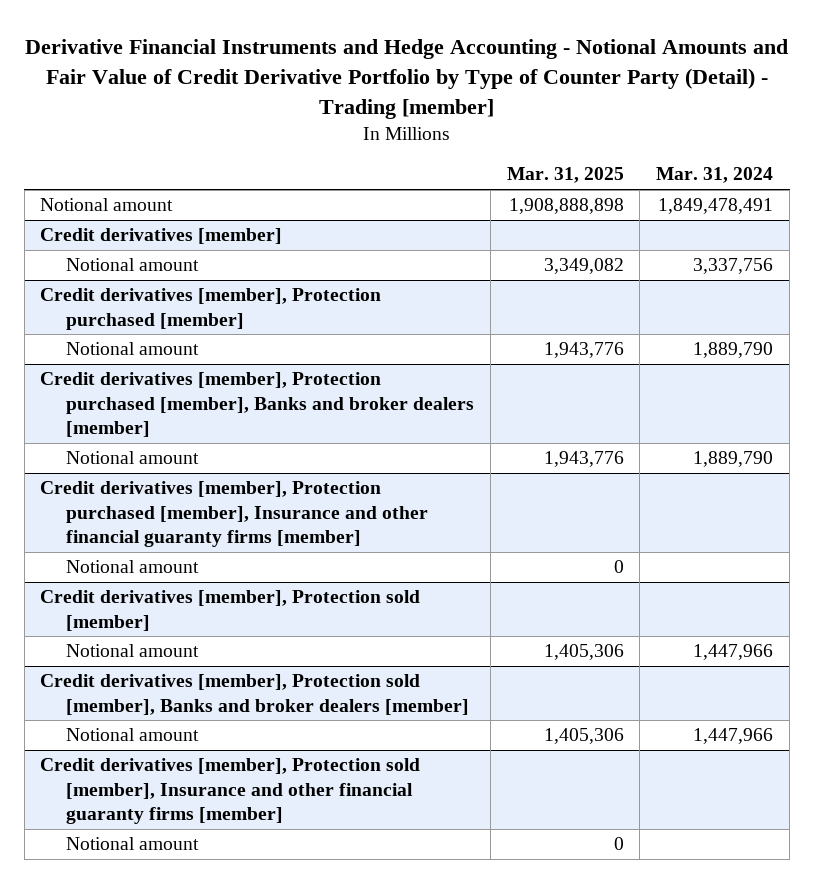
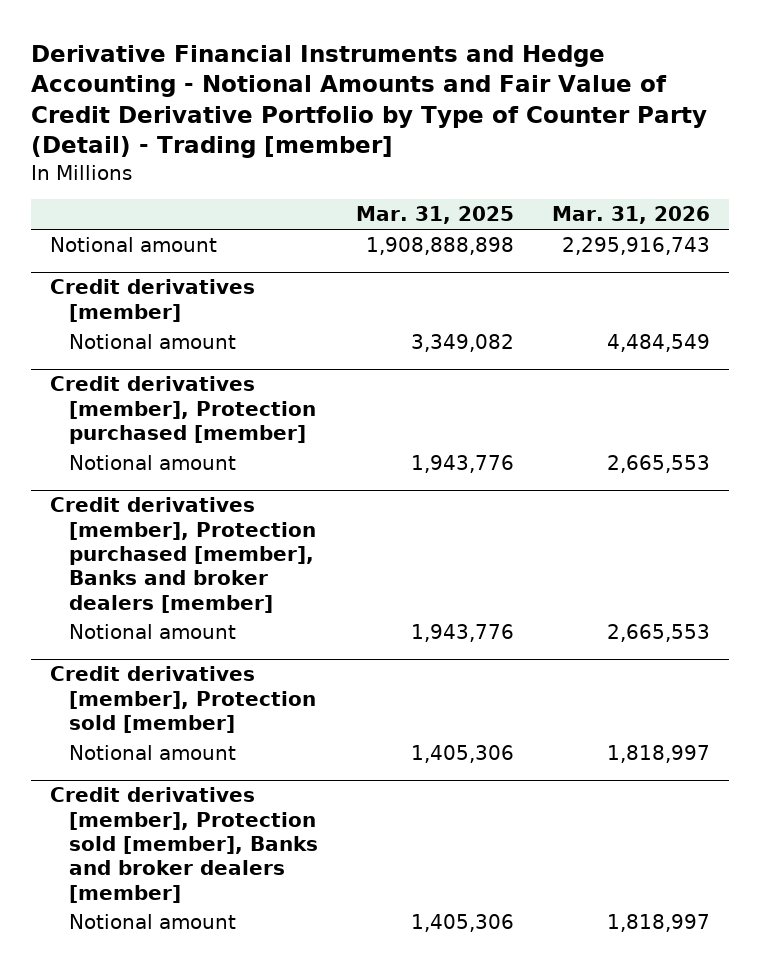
- | Mar. 31, 2025 | Mar. 31, 2024
+ | Mar. 31, 2025 | Mar. 31, 2026
- Credit derivatives [member], Protection purchased [member], Insurance and other financial guaranty firms [member]
- Notional amount | 0 |
- Credit derivatives [member], Protection sold [member], Insurance and other financial guaranty firms [member]
- Notional amount | 0 |

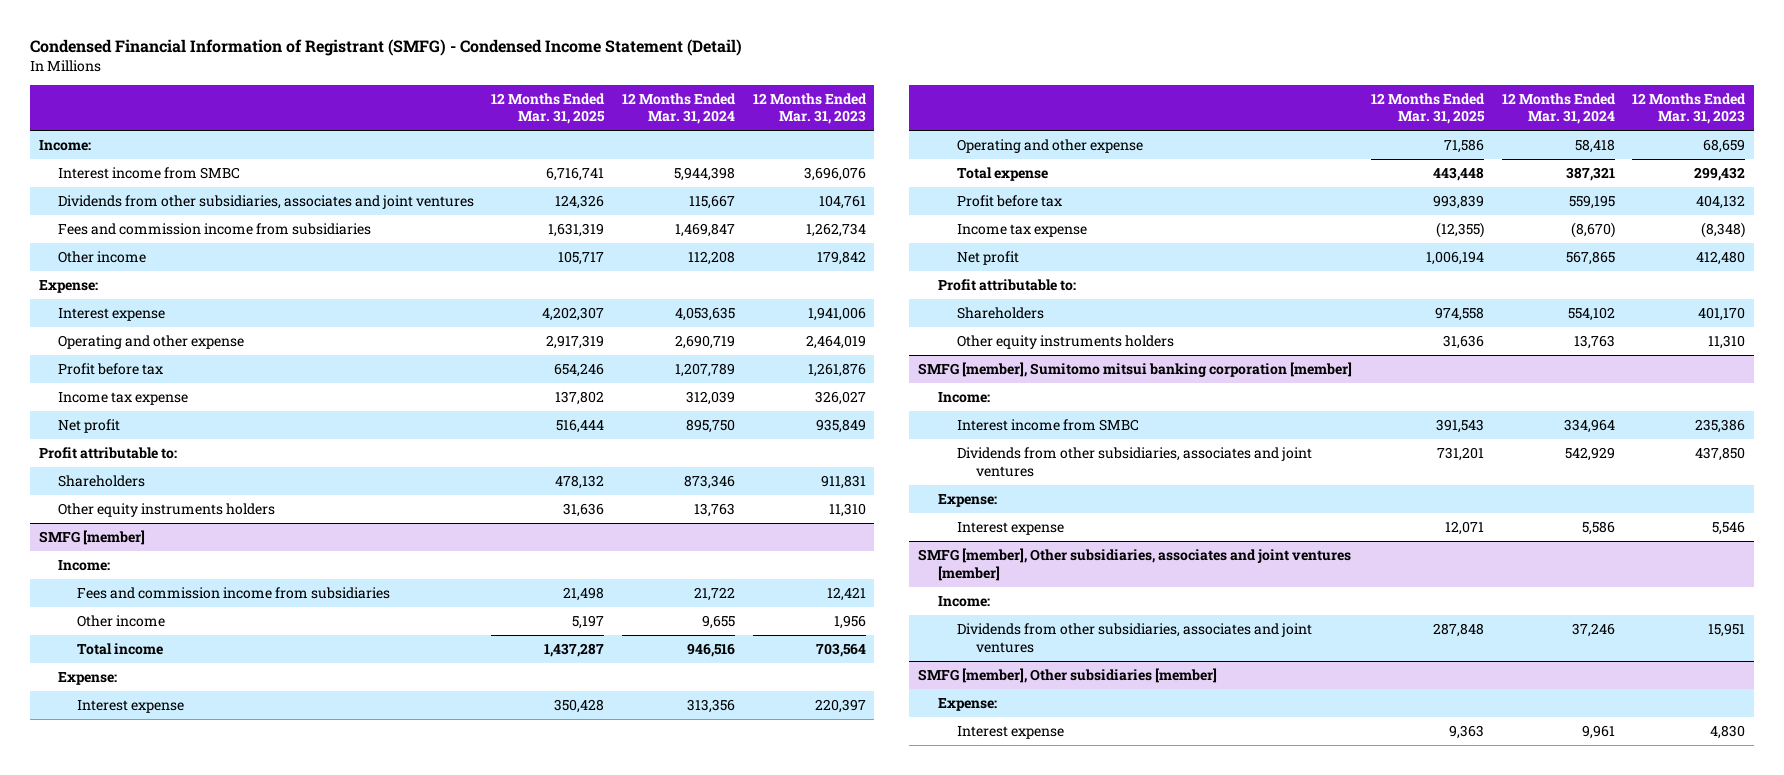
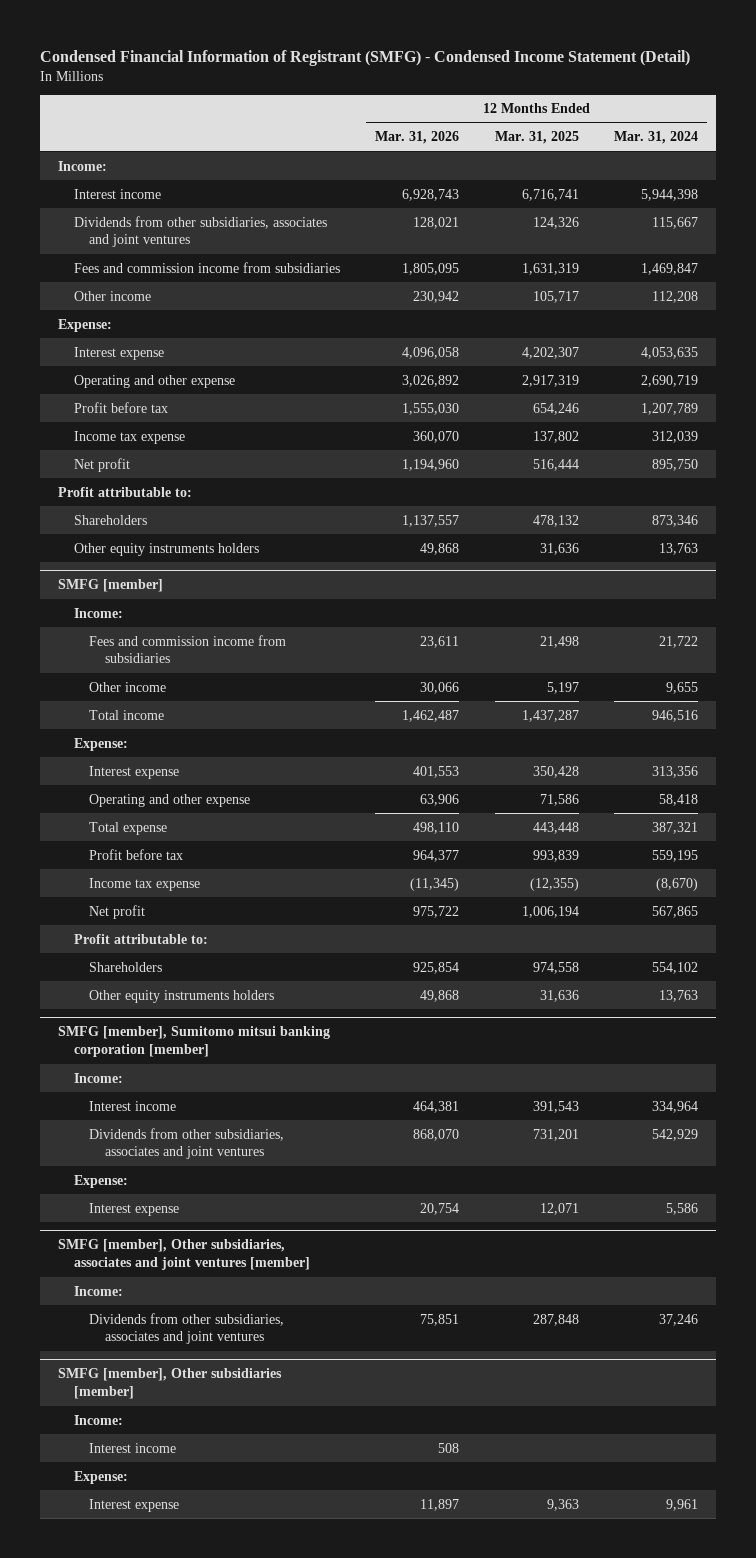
- | 12 Months Ended Mar. 31, 2025 | 12 Months Ended Mar. 31, 2024 | 12 Months Ended Mar. 31, 2023
+ | 12 Months Ended Mar. 31, 2026 | 12 Months Ended Mar. 31, 2025 | 12 Months Ended Mar. 31, 2024
- Interest income from SMBC | 6,716,741 | 5,944,398 | 3,696,076
+ Interest income | 6,928,743 | 6,716,741 | 5,944,398
@ SMFG [member], Sumitomo mitsui banking corporation [member]
- Interest income from SMBC | 391,543 | 334,964 | 235,386
+ Interest income | 464,381 | 391,543 | 334,964
@ SMFG [member], Other subsidiaries [member]
+ Income:
+ Interest income | 508 | |

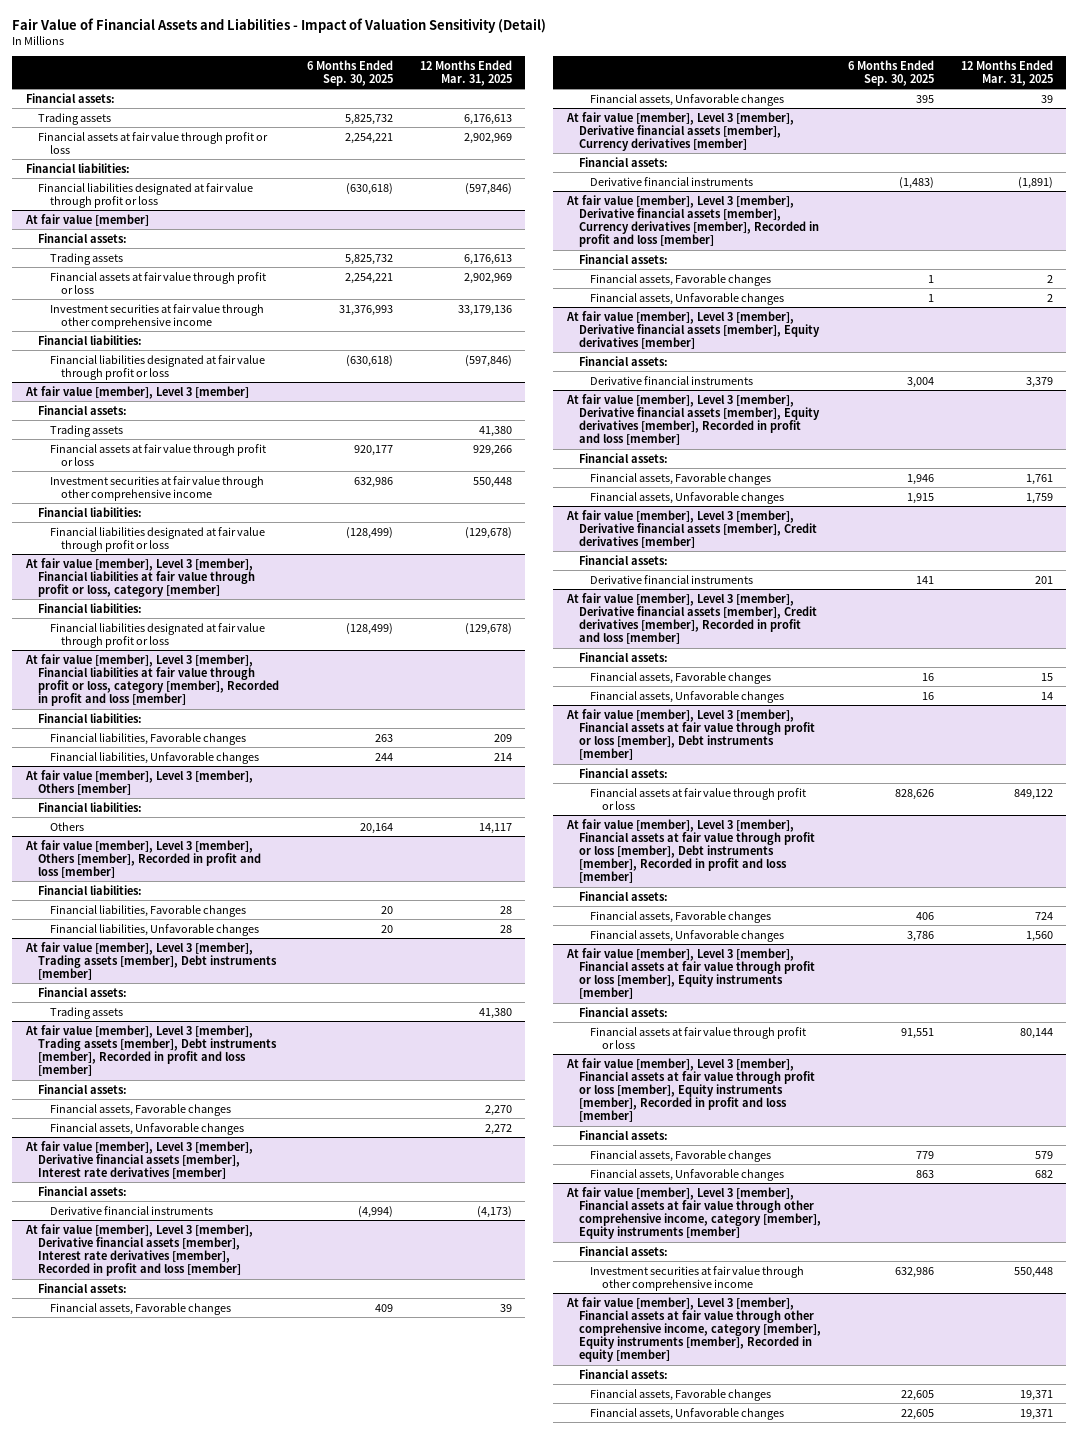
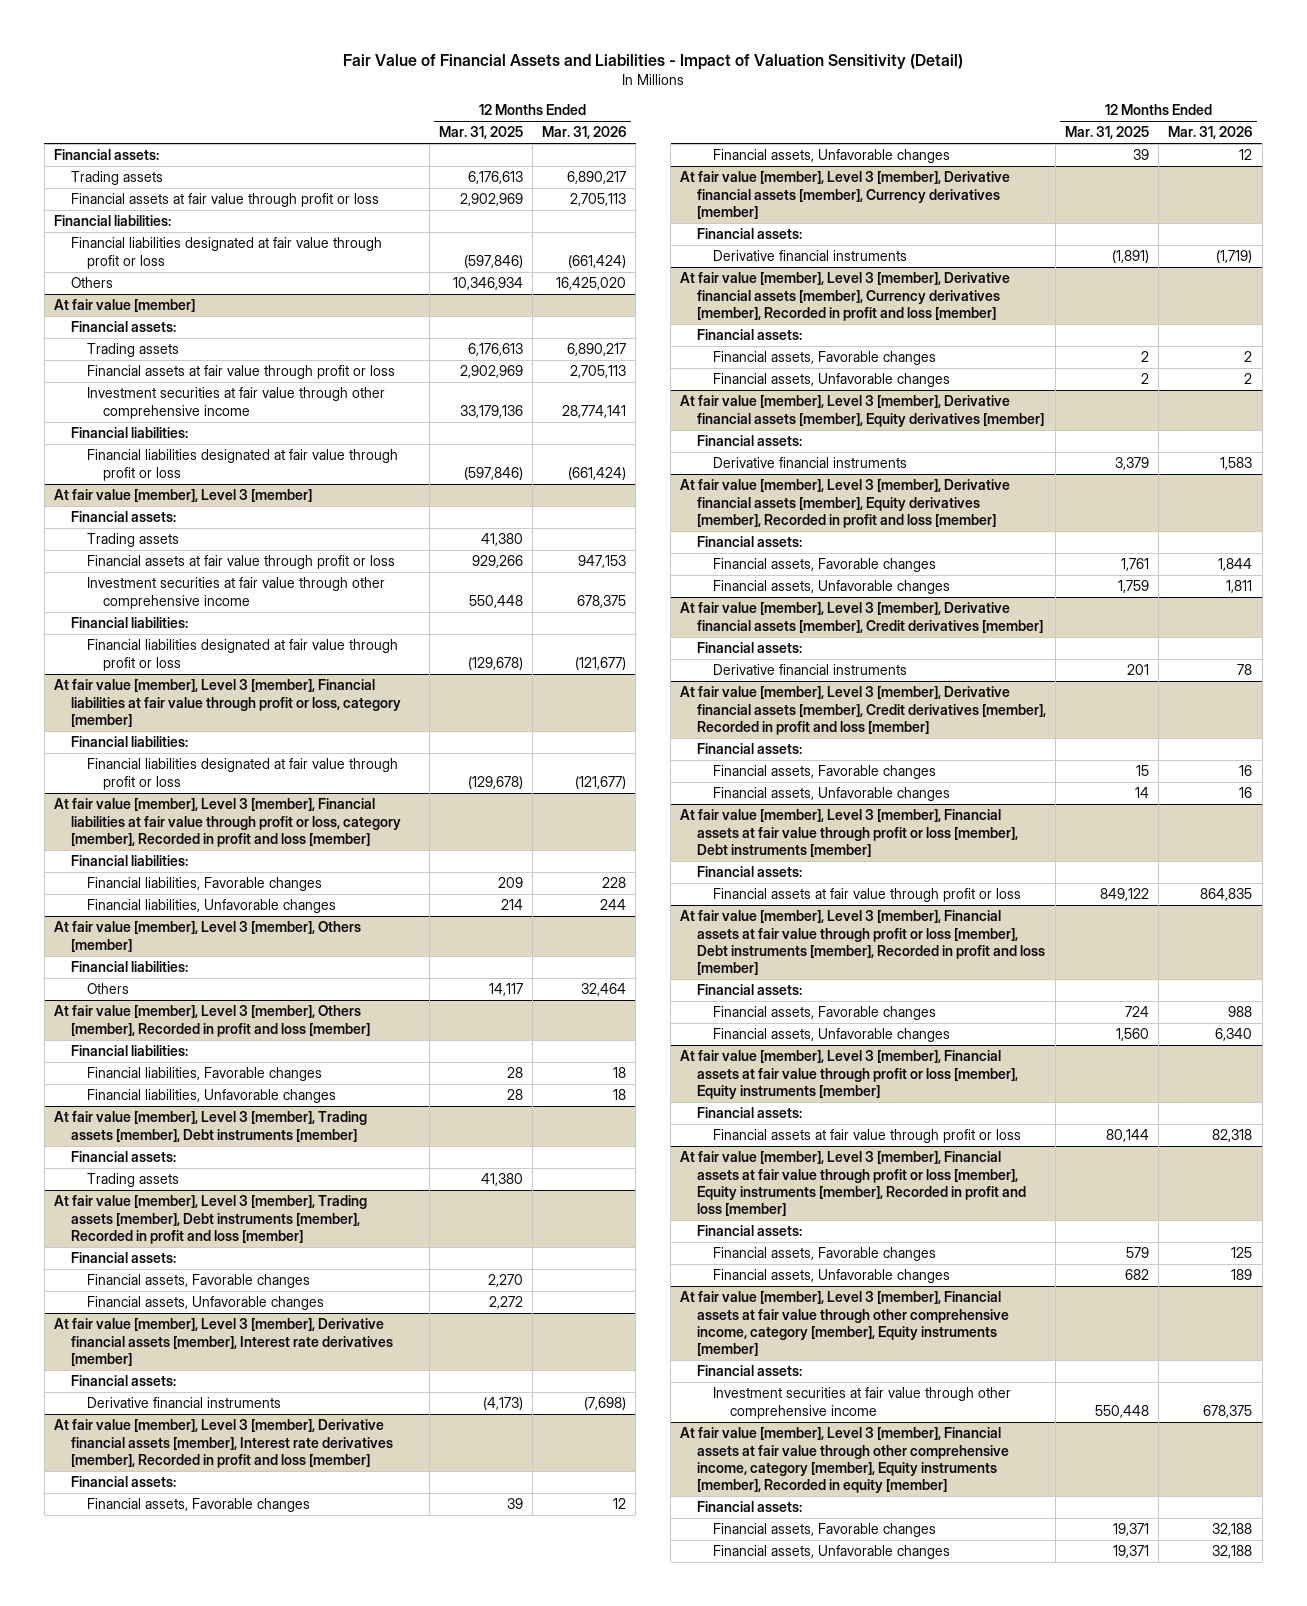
- | 6 Months Ended Sep. 30, 2025 | 12 Months Ended Mar. 31, 2025
+ | 12 Months Ended Mar. 31, 2025 | 12 Months Ended Mar. 31, 2026
+ Others | 10,346,934 | 16,425,020

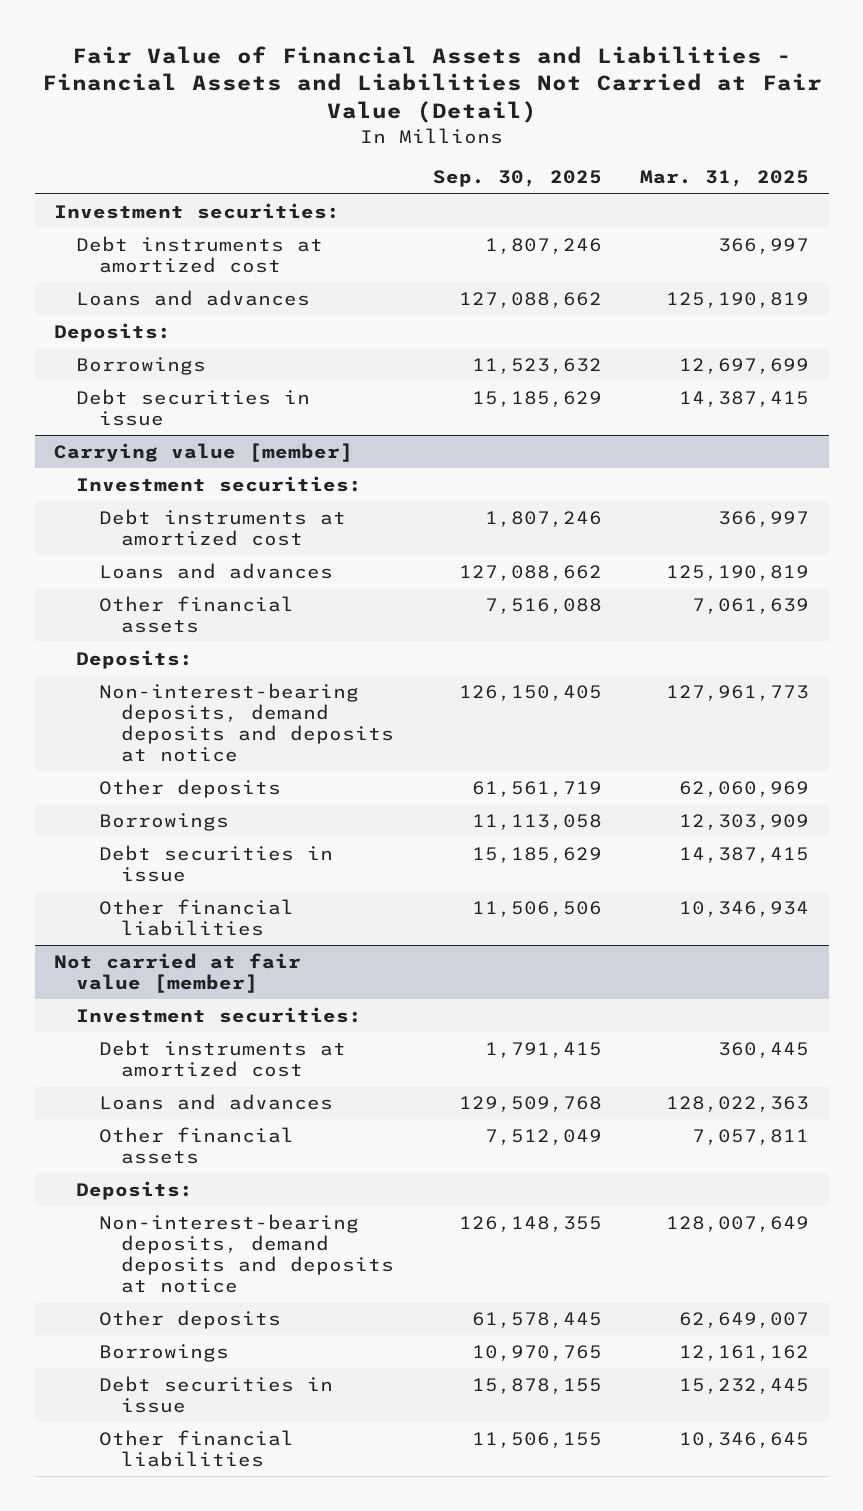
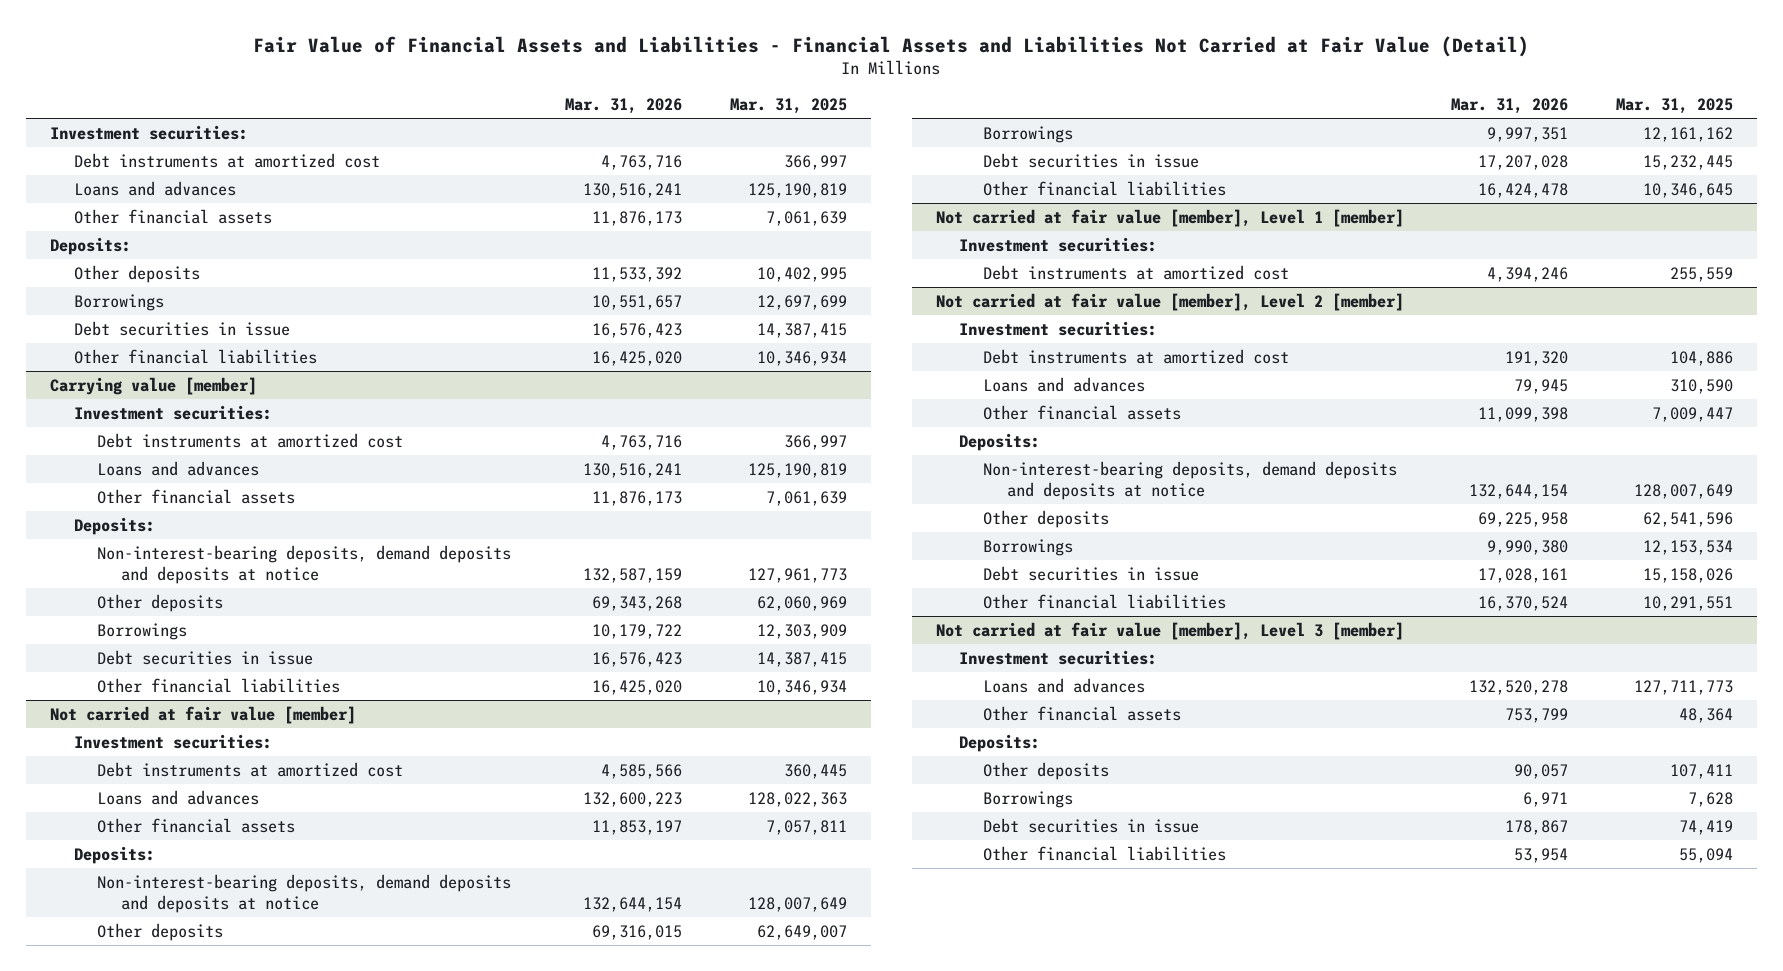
- | Sep. 30, 2025 | Mar. 31, 2025
+ | Mar. 31, 2026 | Mar. 31, 2025
+ Other financial assets | 11,876,173 | 7,061,639
+ Other deposits | 11,533,392 | 10,402,995
+ Other financial liabilities | 16,425,020 | 10,346,934
+ Not carried at fair value [member], Level 1 [member]
+ Investment securities:
+ Debt instruments at amortized cost | 4,394,246 | 255,559
+ Not carried at fair value [member], Level 2 [member]
+ Investment securities:
+ Debt instruments at amortized cost | 191,320 | 104,886
+ Loans and advances | 79,945 | 310,590
+ Other financial assets | 11,099,398 | 7,009,447
+ Deposits:
+ Non-interest-bearing deposits, demand deposits and deposits at notice | 132,644,154 | 128,007,649
+ Other deposits | 69,225,958 | 62,541,596
+ Borrowings | 9,990,380 | 12,153,534
+ Debt securities in issue | 17,028,161 | 15,158,026
+ Other financial liabilities | 16,370,524 | 10,291,551
+ Not carried at fair value [member], Level 3 [member]
+ Investment securities:
+ Loans and advances | 132,520,278 | 127,711,773
+ Other financial assets | 753,799 | 48,364
+ Deposits:
+ Other deposits | 90,057 | 107,411
+ Borrowings | 6,971 | 7,628
+ Debt securities in issue | 178,867 | 74,419
+ Other financial liabilities | 53,954 | 55,094

